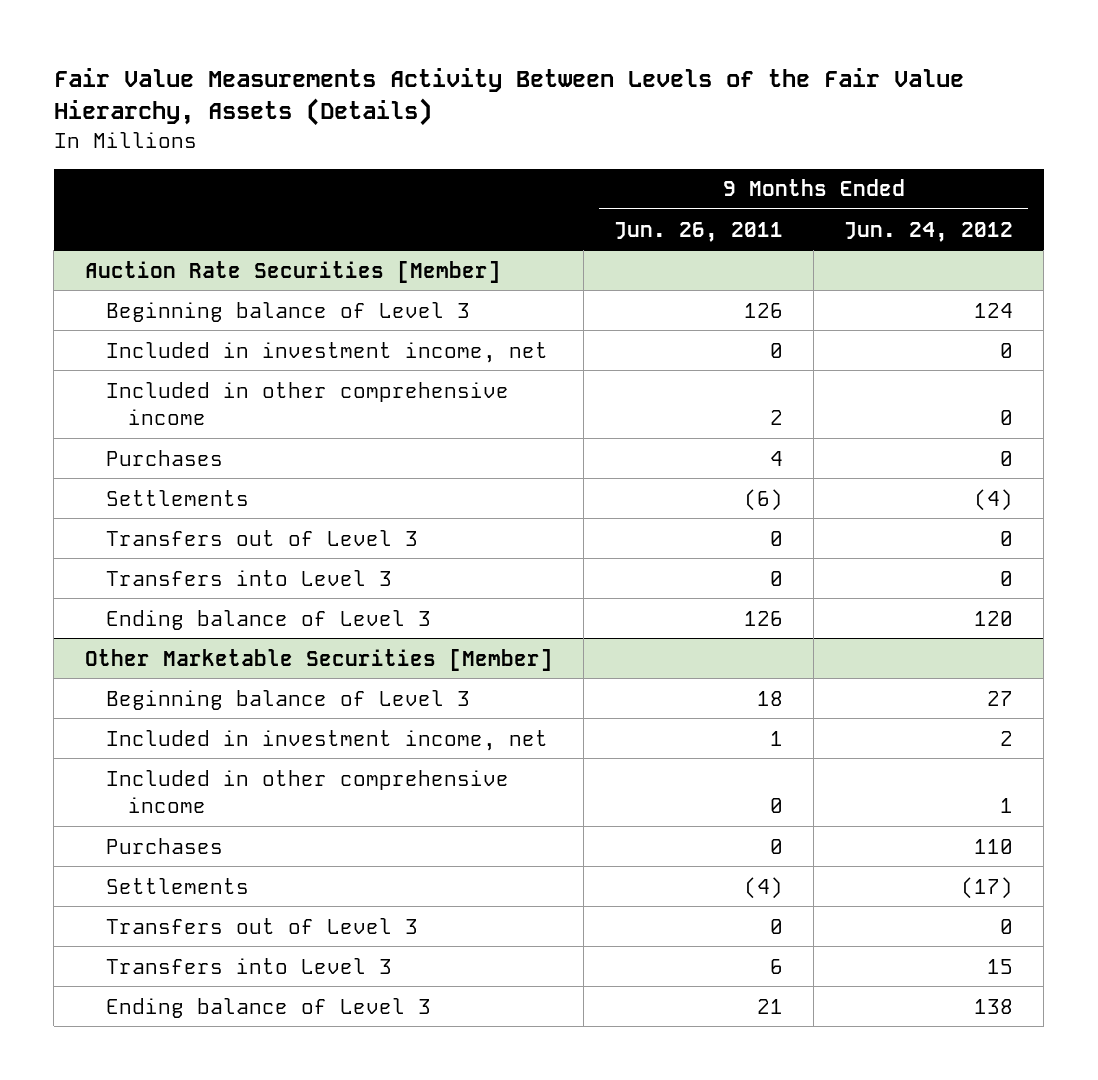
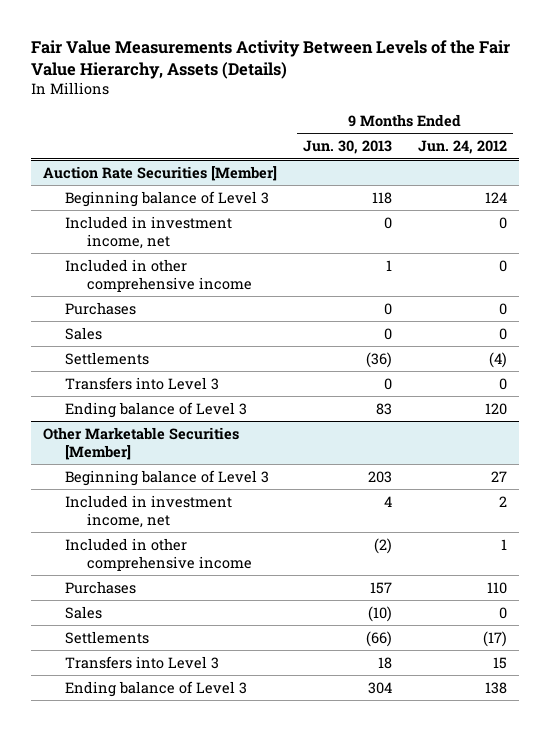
- | 9 Months Ended Jun. 26, 2011 | 9 Months Ended Jun. 24, 2012
+ | 9 Months Ended Jun. 30, 2013 | 9 Months Ended Jun. 24, 2012
@ Auction Rate Securities [Member]
+ Sales | 0 | 0
- Transfers out of Level 3 | 0 | 0
@ Other Marketable Securities [Member]
+ Sales | (10) | 0
- Transfers out of Level 3 | 0 | 0

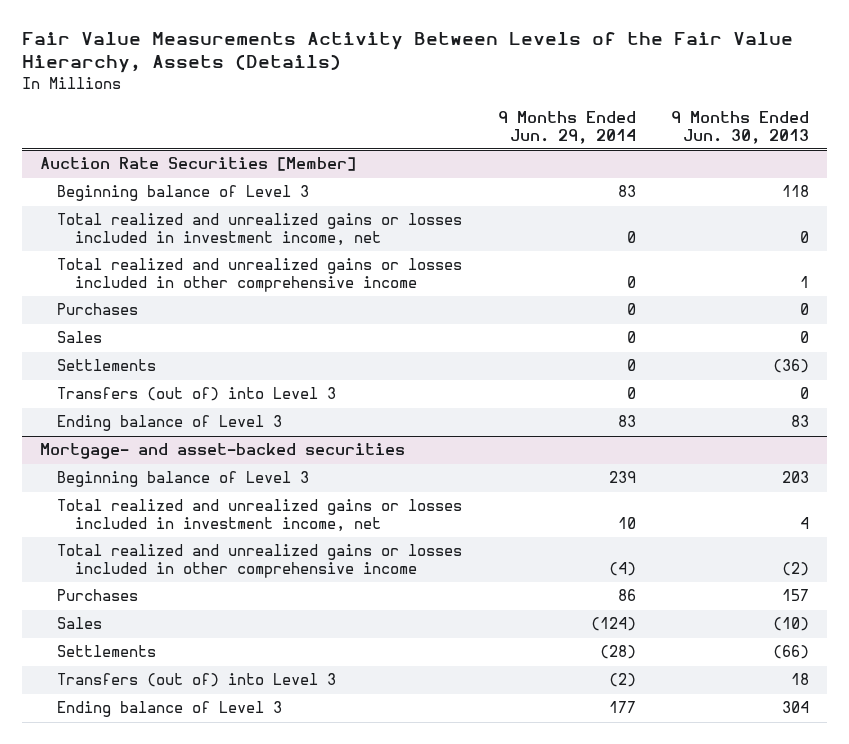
- | 9 Months Ended Jun. 30, 2013 | 9 Months Ended Jun. 24, 2012
+ | 9 Months Ended Jun. 29, 2014 | 9 Months Ended Jun. 30, 2013
@ Auction Rate Securities [Member]
- Included in investment income, net | 0 | 0
- Included in other comprehensive income | 1 | 0
+ Total realized and unrealized gains or losses included in investment income, net | 0 | 0
+ Total realized and unrealized gains or losses included in other comprehensive income | 0 | 1
- Transfers into Level 3 | 0 | 0
+ Transfers (out of) into Level 3 | 0 | 0
- Other Marketable Securities [Member]
+ Mortgage- and asset-backed securities
- Included in investment income, net | 4 | 2
- Included in other comprehensive income | (2) | 1
+ Total realized and unrealized gains or losses included in investment income, net | 10 | 4
+ Total realized and unrealized gains or losses included in other comprehensive income | (4) | (2)
- Transfers into Level 3 | 18 | 15
+ Transfers (out of) into Level 3 | (2) | 18

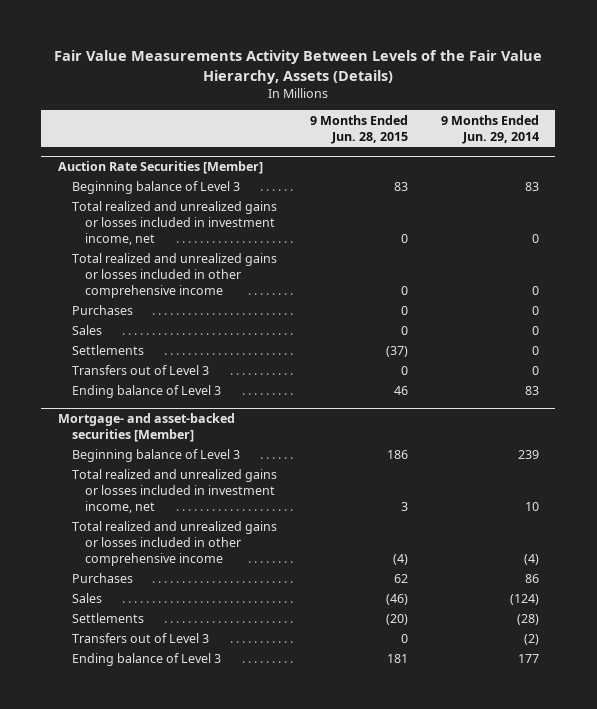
- | 9 Months Ended Jun. 29, 2014 | 9 Months Ended Jun. 30, 2013
+ | 9 Months Ended Jun. 28, 2015 | 9 Months Ended Jun. 29, 2014
@ Auction Rate Securities [Member]
- Transfers (out of) into Level 3 | 0 | 0
+ Transfers out of Level 3 | 0 | 0
- Mortgage- and asset-backed securities
+ Mortgage- and asset-backed securities [Member]
- Transfers (out of) into Level 3 | (2) | 18
+ Transfers out of Level 3 | 0 | (2)

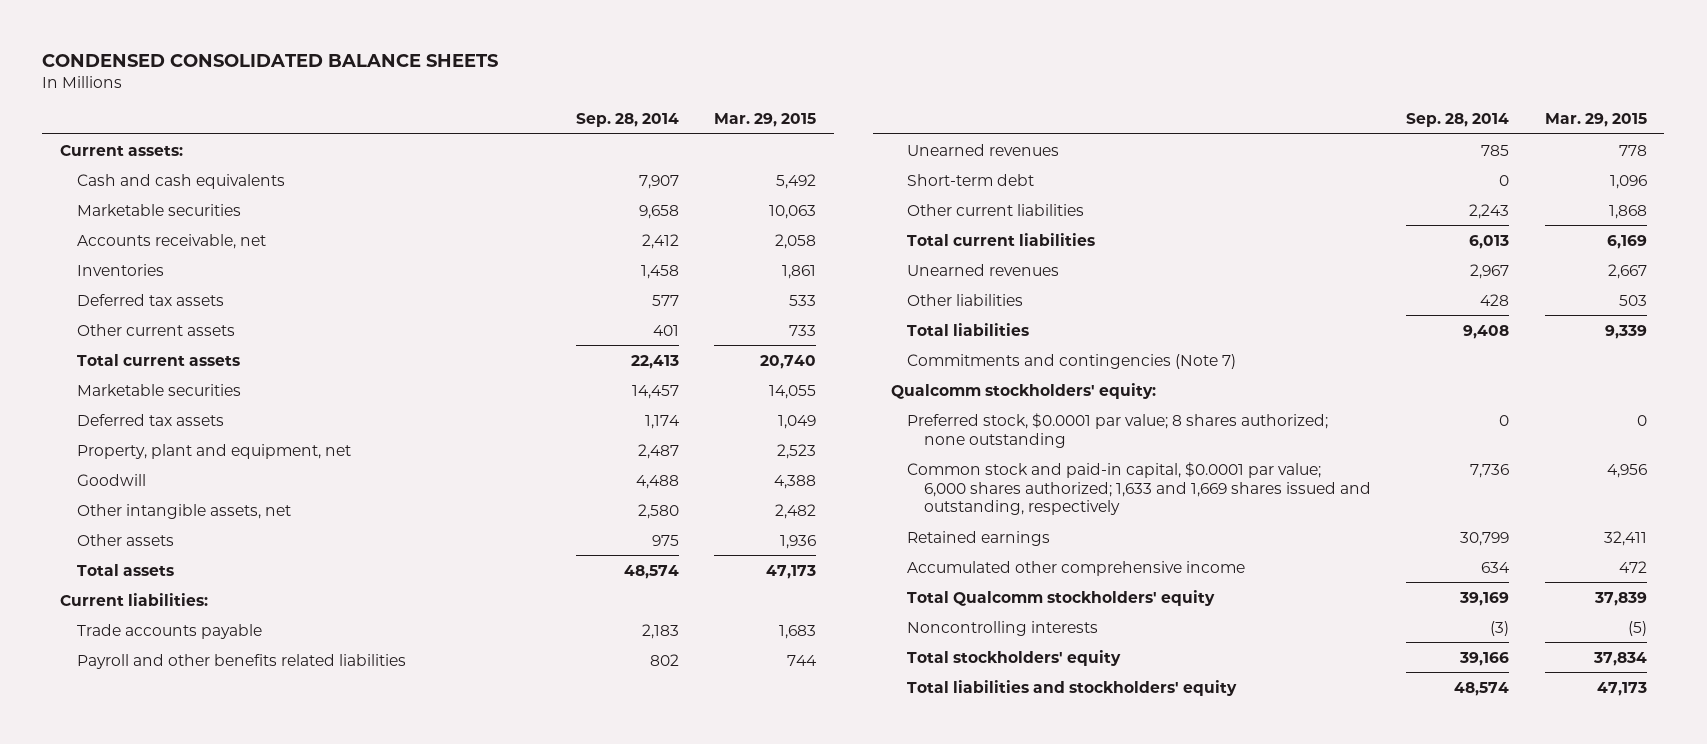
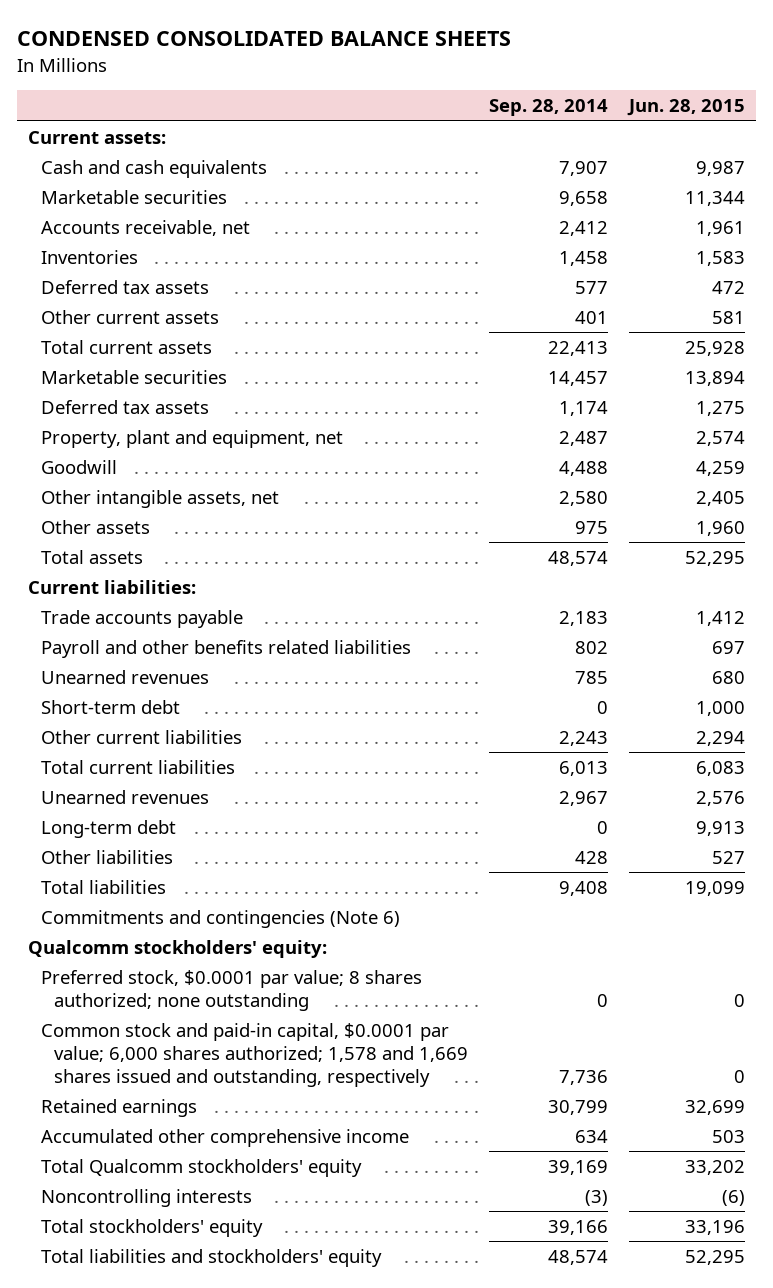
- | Sep. 28, 2014 | Mar. 29, 2015
+ | Sep. 28, 2014 | Jun. 28, 2015
+ Long-term debt | 0 | 9,913
- Commitments and contingencies (Note 7)
+ Commitments and contingencies (Note 6)
- Common stock and paid-in capital, $0.0001 par value; 6,000 shares authorized; 1,633 and 1,669 shares issued and outstanding, respectively | 7,736 | 4,956
+ Common stock and paid-in capital, $0.0001 par value; 6,000 shares authorized; 1,578 and 1,669 shares issued and outstanding, respectively | 7,736 | 0

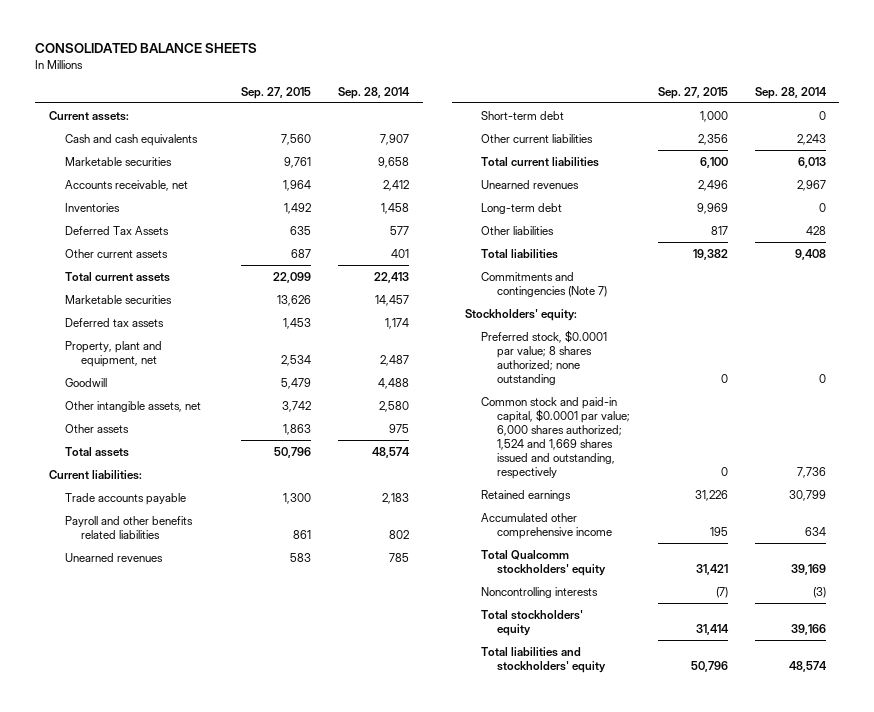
- CONDENSED CONSOLIDATED BALANCE SHEETS
+ CONSOLIDATED BALANCE SHEETS
- | Sep. 28, 2014 | Jun. 28, 2015
+ | Sep. 27, 2015 | Sep. 28, 2014
- Deferred tax assets | 577 | 472
+ Deferred Tax Assets | 635 | 577
- Commitments and contingencies (Note 6)
- Qualcomm stockholders' equity:
+ Commitments and contingencies (Note 7)
+ Stockholders' equity:
- Common stock and paid-in capital, $0.0001 par value; 6,000 shares authorized; 1,578 and 1,669 shares issued and outstanding, respectively | 7,736 | 0
+ Common stock and paid-in capital, $0.0001 par value; 6,000 shares authorized; 1,524 and 1,669 shares issued and outstanding, respectively | 0 | 7,736

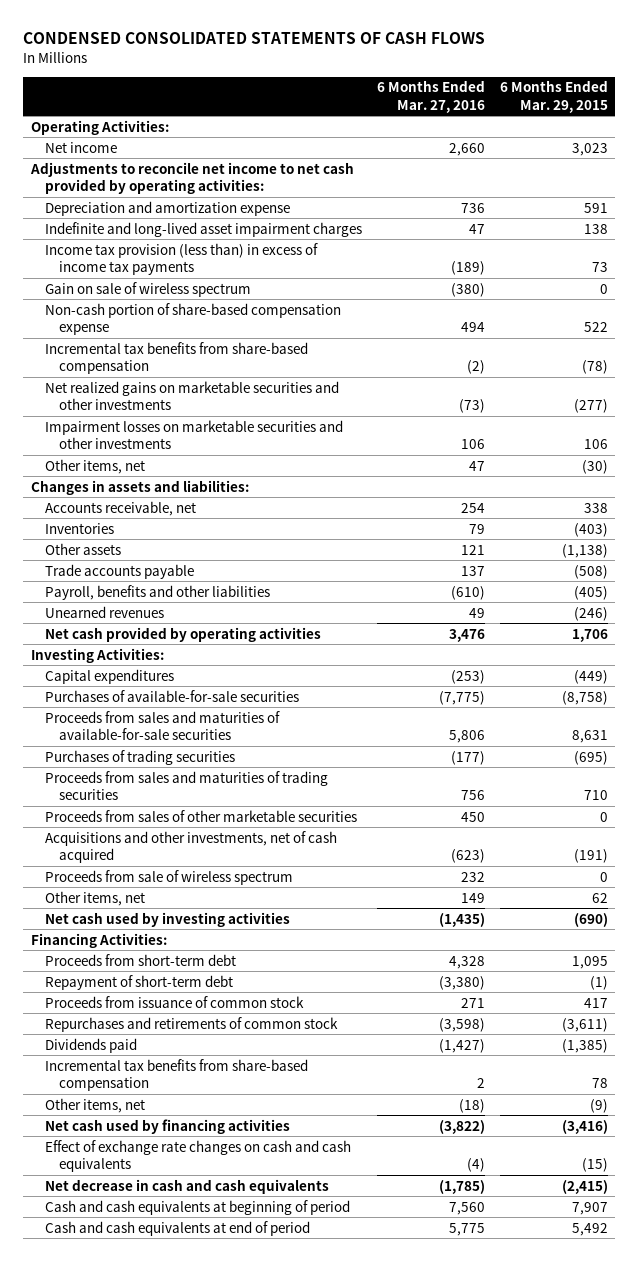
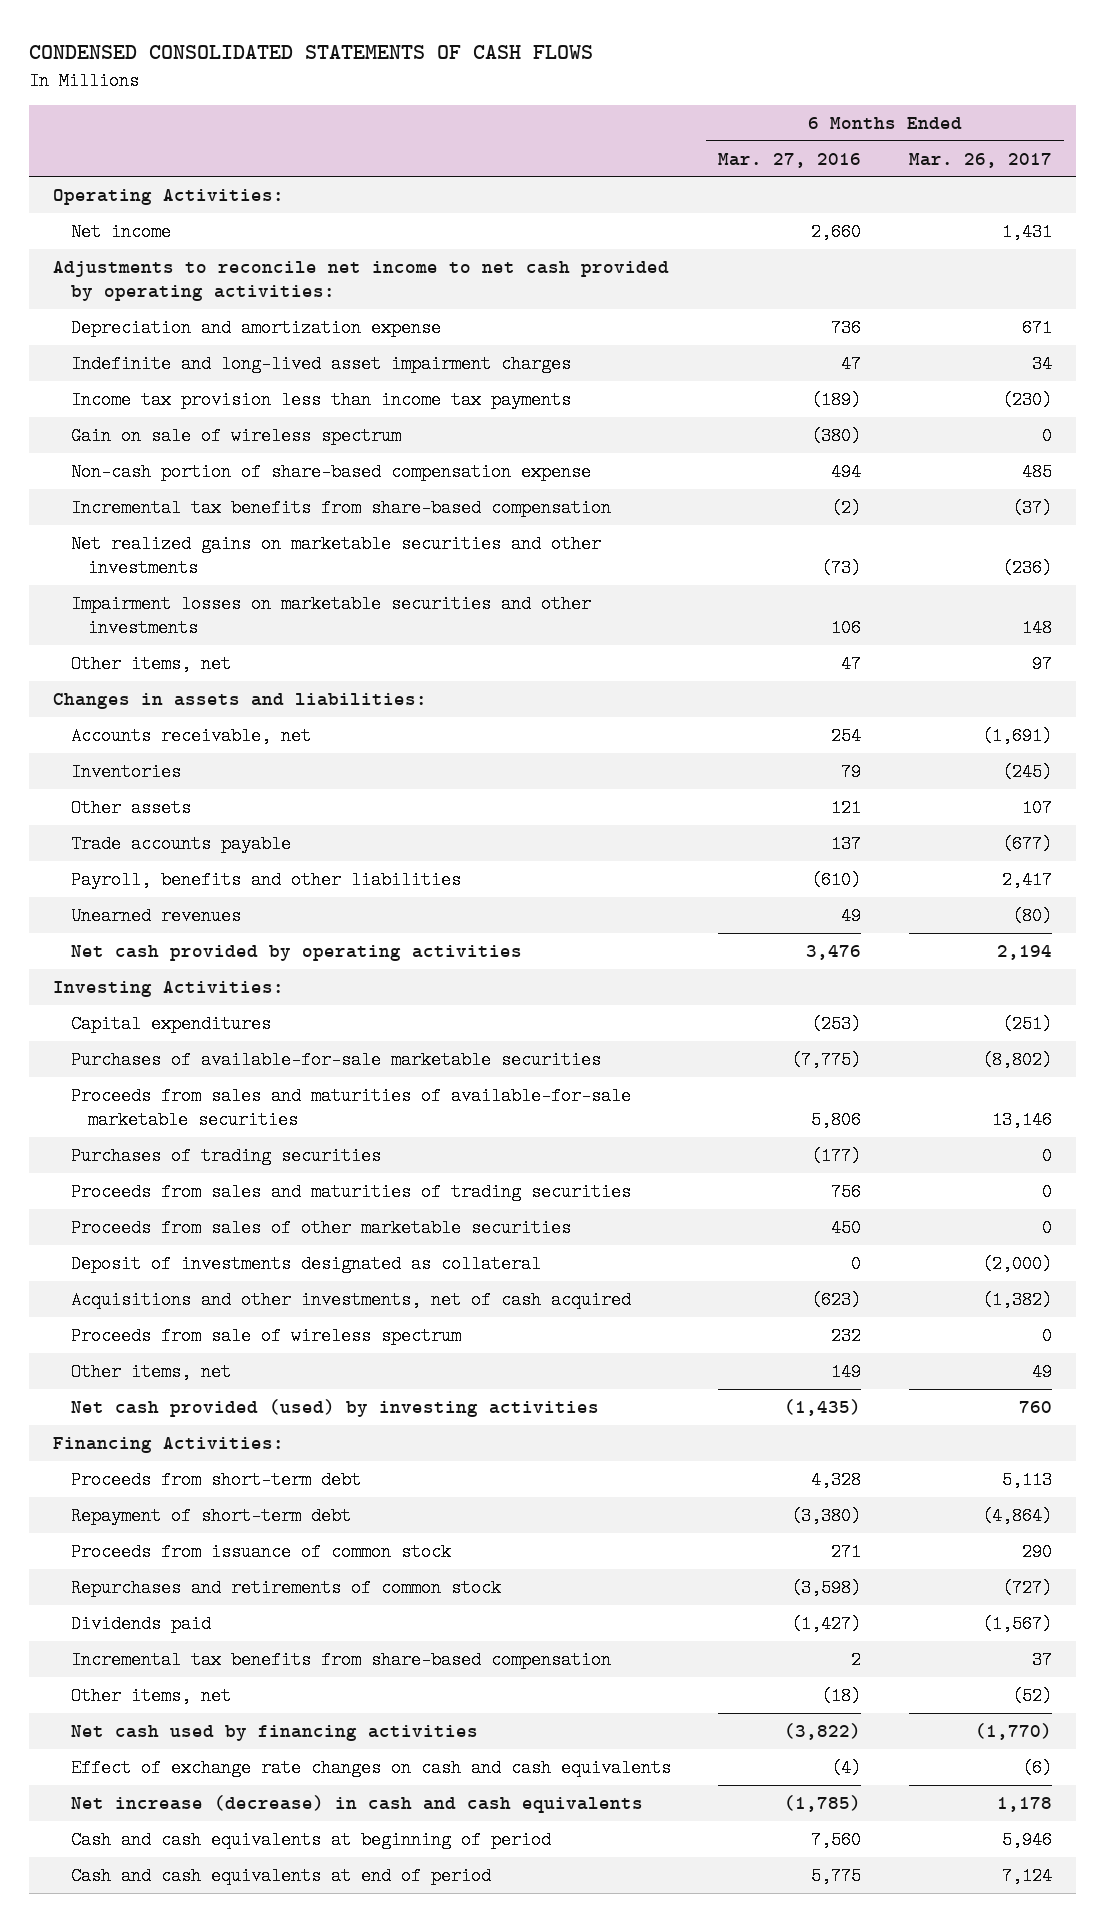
- | 6 Months Ended Mar. 27, 2016 | 6 Months Ended Mar. 29, 2015
+ | 6 Months Ended Mar. 27, 2016 | 6 Months Ended Mar. 26, 2017
- Income tax provision (less than) in excess of income tax payments | (189) | 73
+ Income tax provision less than income tax payments | (189) | (230)
- Purchases of available-for-sale securities | (7,775) | (8,758)
- Proceeds from sales and maturities of available-for-sale securities | 5,806 | 8,631
+ Purchases of available-for-sale marketable securities | (7,775) | (8,802)
+ Proceeds from sales and maturities of available-for-sale marketable securities | 5,806 | 13,146
+ Deposit of investments designated as collateral | 0 | (2,000)
- Net cash used by investing activities | (1,435) | (690)
+ Net cash provided (used) by investing activities | (1,435) | 760
- Net decrease in cash and cash equivalents | (1,785) | (2,415)
+ Net increase (decrease) in cash and cash equivalents | (1,785) | 1,178

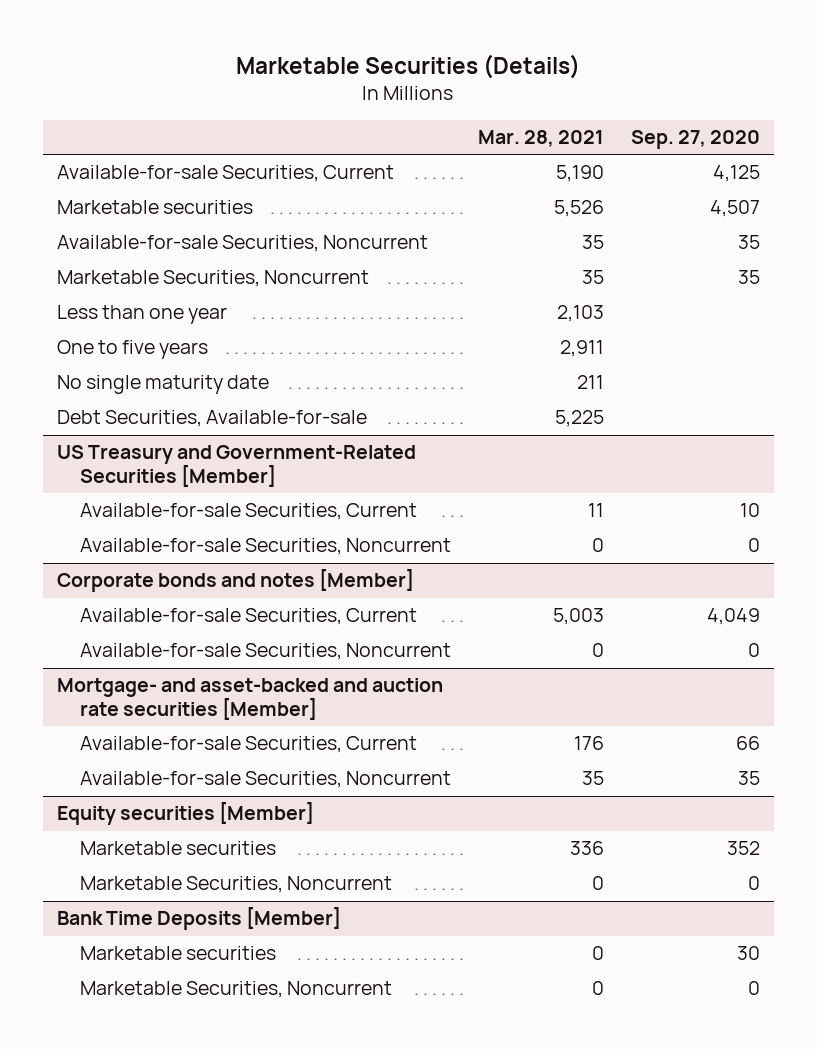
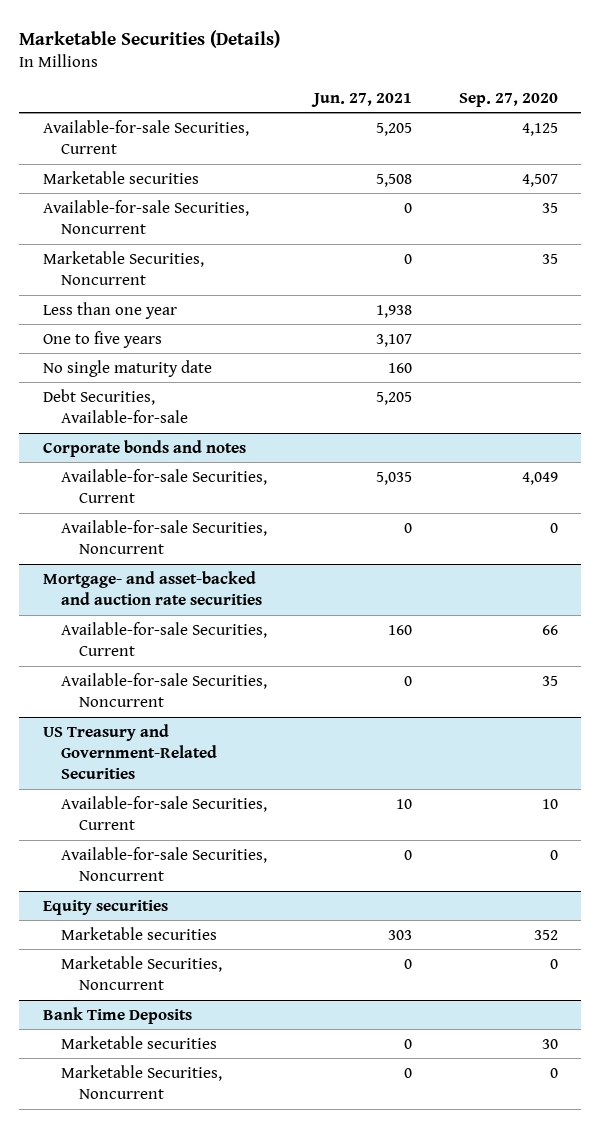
- | Mar. 28, 2021 | Sep. 27, 2020
+ | Jun. 27, 2021 | Sep. 27, 2020
- US Treasury and Government-Related Securities [Member]
- Available-for-sale Securities, Current | 11 | 10
- Available-for-sale Securities, Noncurrent | 0 | 0
- Corporate bonds and notes [Member]
+ Corporate bonds and notes
- Mortgage- and asset-backed and auction rate securities [Member]
+ Mortgage- and asset-backed and auction rate securities
- Equity securities [Member]
+ US Treasury and Government-Related Securities
+ Available-for-sale Securities, Current | 10 | 10
+ Available-for-sale Securities, Noncurrent | 0 | 0
+ Equity securities
- Bank Time Deposits [Member]
+ Bank Time Deposits

